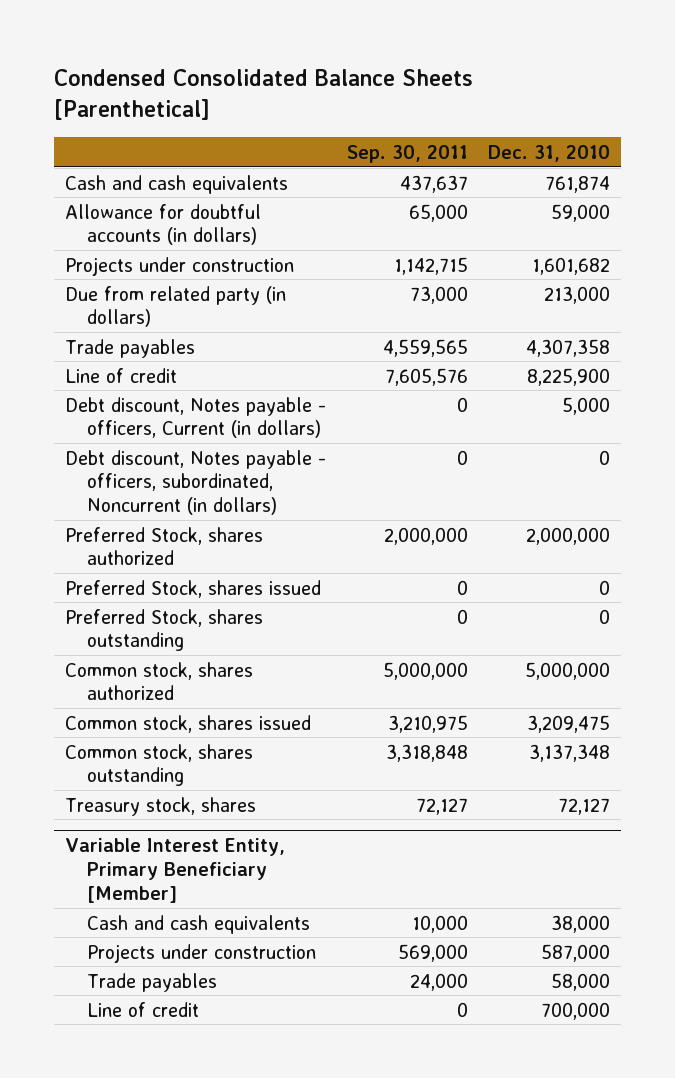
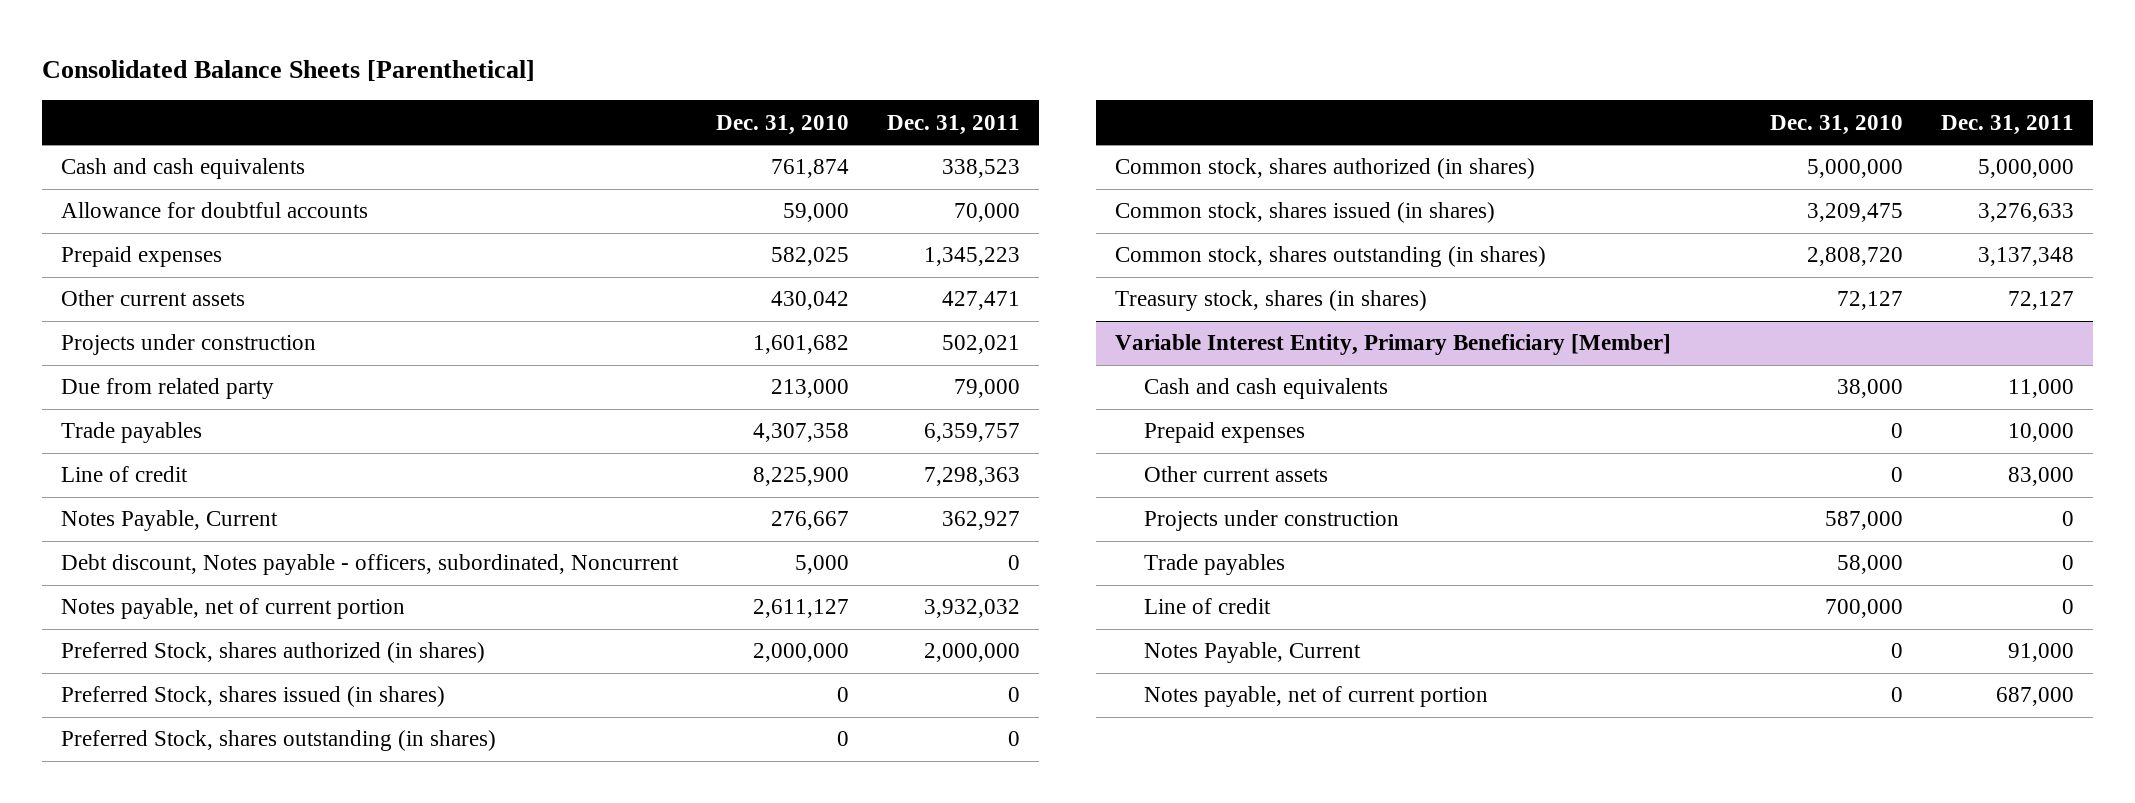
- Condensed Consolidated Balance Sheets [Parenthetical]
+ Consolidated Balance Sheets [Parenthetical]
- | Sep. 30, 2011 | Dec. 31, 2010
+ | Dec. 31, 2010 | Dec. 31, 2011
- Allowance for doubtful accounts (in dollars) | 65,000 | 59,000
+ Allowance for doubtful accounts | 59,000 | 70,000
+ Prepaid expenses | 582,025 | 1,345,223
+ Other current assets | 430,042 | 427,471
- Due from related party (in dollars) | 73,000 | 213,000
+ Due from related party | 213,000 | 79,000
- Debt discount, Notes payable - officers, Current (in dollars) | 0 | 5,000
- Debt discount, Notes payable - officers, subordinated, Noncurrent (in dollars) | 0 | 0
- Preferred Stock, shares authorized | 2,000,000 | 2,000,000
- Preferred Stock, shares issued | 0 | 0
- Preferred Stock, shares outstanding | 0 | 0
- Common stock, shares authorized | 5,000,000 | 5,000,000
- Common stock, shares issued | 3,210,975 | 3,209,475
- Common stock, shares outstanding | 3,318,848 | 3,137,348
- Treasury stock, shares | 72,127 | 72,127
+ Notes Payable, Current | 276,667 | 362,927
+ Debt discount, Notes payable - officers, subordinated, Noncurrent | 5,000 | 0
+ Notes payable, net of current portion | 2,611,127 | 3,932,032
+ Preferred Stock, shares authorized (in shares) | 2,000,000 | 2,000,000
+ Preferred Stock, shares issued (in shares) | 0 | 0
+ Preferred Stock, shares outstanding (in shares) | 0 | 0
+ Common stock, shares authorized (in shares) | 5,000,000 | 5,000,000
+ Common stock, shares issued (in shares) | 3,209,475 | 3,276,633
+ Common stock, shares outstanding (in shares) | 2,808,720 | 3,137,348
+ Treasury stock, shares (in shares) | 72,127 | 72,127
@ Variable Interest Entity, Primary Beneficiary [Member]
+ Prepaid expenses | 0 | 10,000
+ Other current assets | 0 | 83,000
+ Notes Payable, Current | 0 | 91,000
+ Notes payable, net of current portion | 0 | 687,000

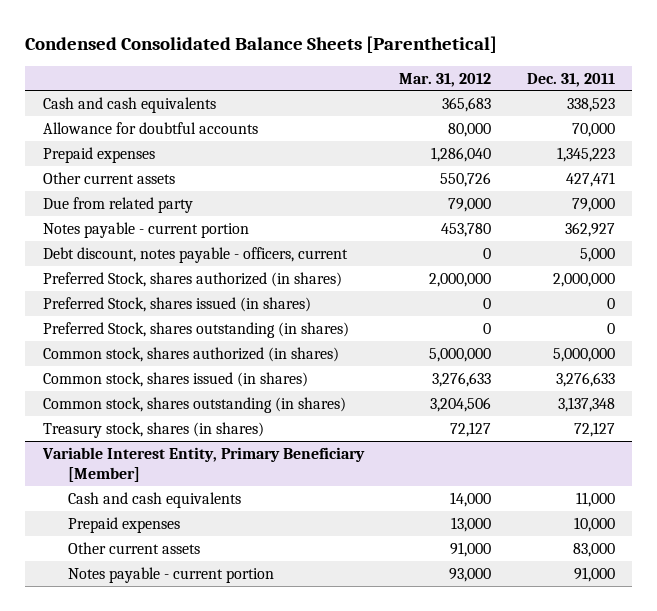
- Consolidated Balance Sheets [Parenthetical]
+ Condensed Consolidated Balance Sheets [Parenthetical]
- | Dec. 31, 2010 | Dec. 31, 2011
+ | Mar. 31, 2012 | Dec. 31, 2011
- Projects under construction | 1,601,682 | 502,021
- Trade payables | 4,307,358 | 6,359,757
- Line of credit | 8,225,900 | 7,298,363
- Notes Payable, Current | 276,667 | 362,927
- Debt discount, Notes payable - officers, subordinated, Noncurrent | 5,000 | 0
- Notes payable, net of current portion | 2,611,127 | 3,932,032
+ Notes payable - current portion | 453,780 | 362,927
+ Debt discount, notes payable - officers, current | 0 | 5,000
@ Variable Interest Entity, Primary Beneficiary [Member]
- Projects under construction | 587,000 | 0
- Trade payables | 58,000 | 0
- Line of credit | 700,000 | 0
- Notes Payable, Current | 0 | 91,000
- Notes payable, net of current portion | 0 | 687,000
+ Notes payable - current portion | 93,000 | 91,000

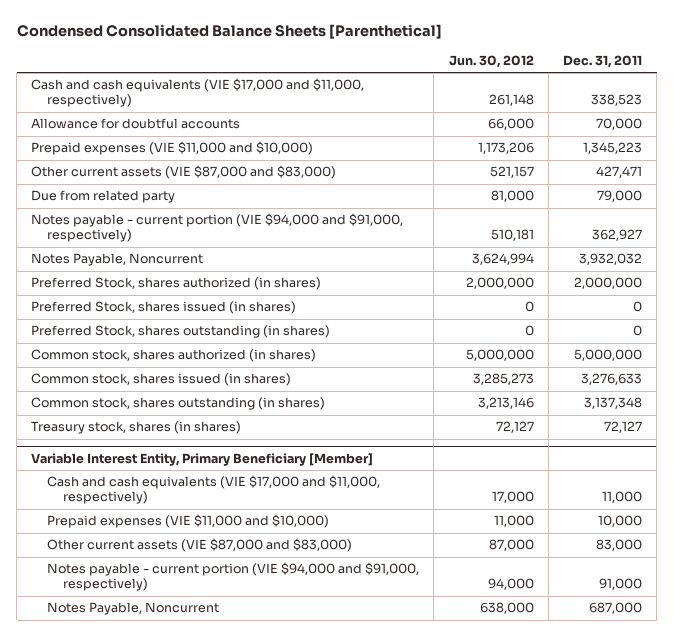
- | Mar. 31, 2012 | Dec. 31, 2011
+ | Jun. 30, 2012 | Dec. 31, 2011
- Cash and cash equivalents | 365,683 | 338,523
+ Cash and cash equivalents (VIE $17,000 and $11,000, respectively) | 261,148 | 338,523
- Prepaid expenses | 1,286,040 | 1,345,223
- Other current assets | 550,726 | 427,471
+ Prepaid expenses (VIE $11,000 and $10,000) | 1,173,206 | 1,345,223
+ Other current assets (VIE $87,000 and $83,000) | 521,157 | 427,471
- Notes payable - current portion | 453,780 | 362,927
- Debt discount, notes payable - officers, current | 0 | 5,000
+ Notes payable - current portion (VIE $94,000 and $91,000, respectively) | 510,181 | 362,927
+ Notes Payable, Noncurrent | 3,624,994 | 3,932,032
@ Variable Interest Entity, Primary Beneficiary [Member]
- Cash and cash equivalents | 14,000 | 11,000
- Prepaid expenses | 13,000 | 10,000
- Other current assets | 91,000 | 83,000
- Notes payable - current portion | 93,000 | 91,000
+ Cash and cash equivalents (VIE $17,000 and $11,000, respectively) | 17,000 | 11,000
+ Prepaid expenses (VIE $11,000 and $10,000) | 11,000 | 10,000
+ Other current assets (VIE $87,000 and $83,000) | 87,000 | 83,000
+ Notes payable - current portion (VIE $94,000 and $91,000, respectively) | 94,000 | 91,000
+ Notes Payable, Noncurrent | 638,000 | 687,000

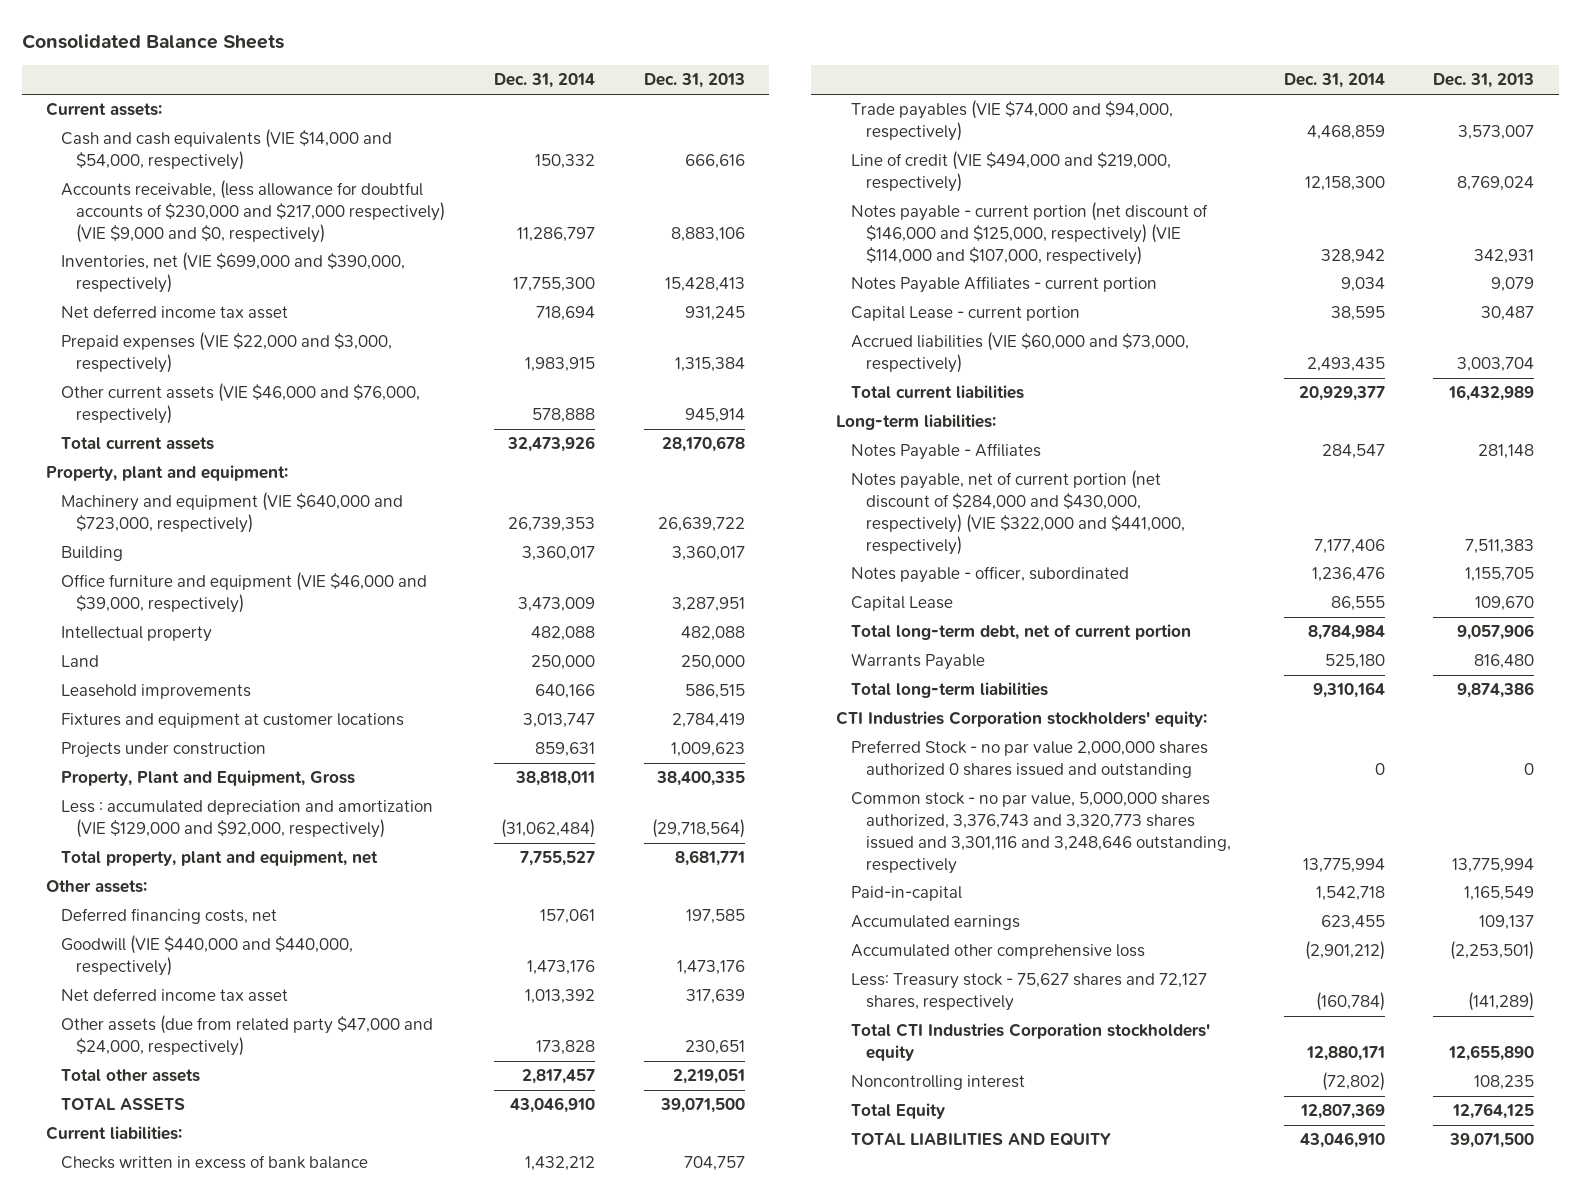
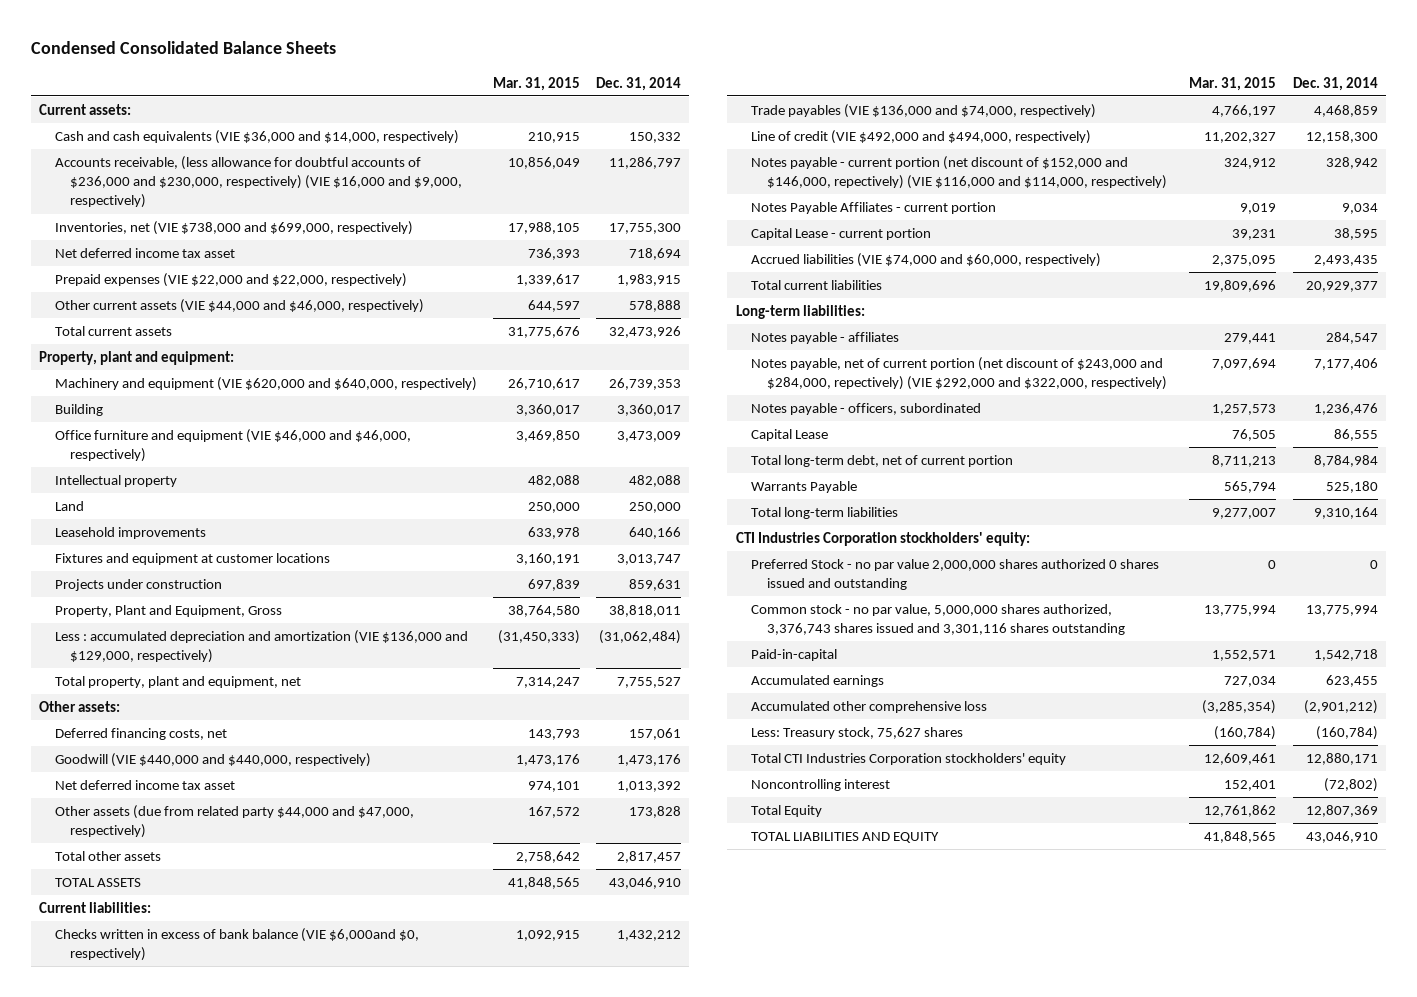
- Consolidated Balance Sheets
+ Condensed Consolidated Balance Sheets
- | Dec. 31, 2014 | Dec. 31, 2013
+ | Mar. 31, 2015 | Dec. 31, 2014
- Cash and cash equivalents (VIE $14,000 and $54,000, respectively) | 150,332 | 666,616
- Accounts receivable, (less allowance for doubtful accounts of $230,000 and $217,000 respectively) (VIE $9,000 and $0, respectively) | 11,286,797 | 8,883,106
- Inventories, net (VIE $699,000 and $390,000, respectively) | 17,755,300 | 15,428,413
+ Cash and cash equivalents (VIE $36,000 and $14,000, respectively) | 210,915 | 150,332
+ Accounts receivable, (less allowance for doubtful accounts of $236,000 and $230,000, respectively) (VIE $16,000 and $9,000, respectively) | 10,856,049 | 11,286,797
+ Inventories, net (VIE $738,000 and $699,000, respectively) | 17,988,105 | 17,755,300
- Prepaid expenses (VIE $22,000 and $3,000, respectively) | 1,983,915 | 1,315,384
- Other current assets (VIE $46,000 and $76,000, respectively) | 578,888 | 945,914
+ Prepaid expenses (VIE $22,000 and $22,000, respectively) | 1,339,617 | 1,983,915
+ Other current assets (VIE $44,000 and $46,000, respectively) | 644,597 | 578,888
- Machinery and equipment (VIE $640,000 and $723,000, respectively) | 26,739,353 | 26,639,722
+ Machinery and equipment (VIE $620,000 and $640,000, respectively) | 26,710,617 | 26,739,353
- Office furniture and equipment (VIE $46,000 and $39,000, respectively) | 3,473,009 | 3,287,951
+ Office furniture and equipment (VIE $46,000 and $46,000, respectively) | 3,469,850 | 3,473,009
- Less : accumulated depreciation and amortization (VIE $129,000 and $92,000, respectively) | (31,062,484) | (29,718,564)
+ Less : accumulated depreciation and amortization (VIE $136,000 and $129,000, respectively) | (31,450,333) | (31,062,484)
- Other assets (due from related party $47,000 and $24,000, respectively) | 173,828 | 230,651
+ Other assets (due from related party $44,000 and $47,000, respectively) | 167,572 | 173,828
- Checks written in excess of bank balance | 1,432,212 | 704,757
- Trade payables (VIE $74,000 and $94,000, respectively) | 4,468,859 | 3,573,007
- Line of credit (VIE $494,000 and $219,000, respectively) | 12,158,300 | 8,769,024
- Notes payable - current portion (net discount of $146,000 and $125,000, respectively) (VIE $114,000 and $107,000, respectively) | 328,942 | 342,931
+ Checks written in excess of bank balance (VIE $6,000and $0, respectively) | 1,092,915 | 1,432,212
+ Trade payables (VIE $136,000 and $74,000, respectively) | 4,766,197 | 4,468,859
+ Line of credit (VIE $492,000 and $494,000, respectively) | 11,202,327 | 12,158,300
+ Notes payable - current portion (net discount of $152,000 and $146,000, repectively) (VIE $116,000 and $114,000, respectively) | 324,912 | 328,942
- Accrued liabilities (VIE $60,000 and $73,000, respectively) | 2,493,435 | 3,003,704
+ Accrued liabilities (VIE $74,000 and $60,000, respectively) | 2,375,095 | 2,493,435
- Notes Payable - Affiliates | 284,547 | 281,148
- Notes payable, net of current portion (net discount of $284,000 and $430,000, respectively) (VIE $322,000 and $441,000, respectively) | 7,177,406 | 7,511,383
- Notes payable - officer, subordinated | 1,236,476 | 1,155,705
+ Notes payable - affiliates | 279,441 | 284,547
+ Notes payable, net of current portion (net discount of $243,000 and $284,000, repectively) (VIE $292,000 and $322,000, respectively) | 7,097,694 | 7,177,406
+ Notes payable - officers, subordinated | 1,257,573 | 1,236,476
- Common stock - no par value, 5,000,000 shares authorized, 3,376,743 and 3,320,773 shares issued and 3,301,116 and 3,248,646 outstanding, respectively | 13,775,994 | 13,775,994
+ Common stock - no par value, 5,000,000 shares authorized, 3,376,743 shares issued and 3,301,116 shares outstanding | 13,775,994 | 13,775,994
- Less: Treasury stock - 75,627 shares and 72,127 shares, respectively | (160,784) | (141,289)
+ Less: Treasury stock, 75,627 shares | (160,784) | (160,784)

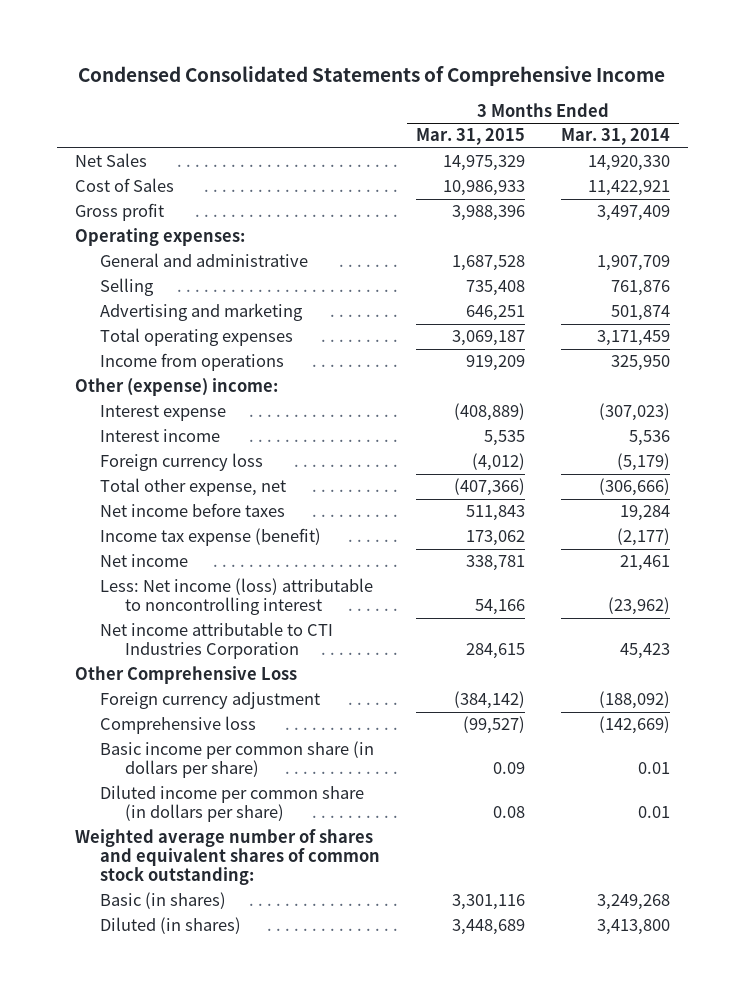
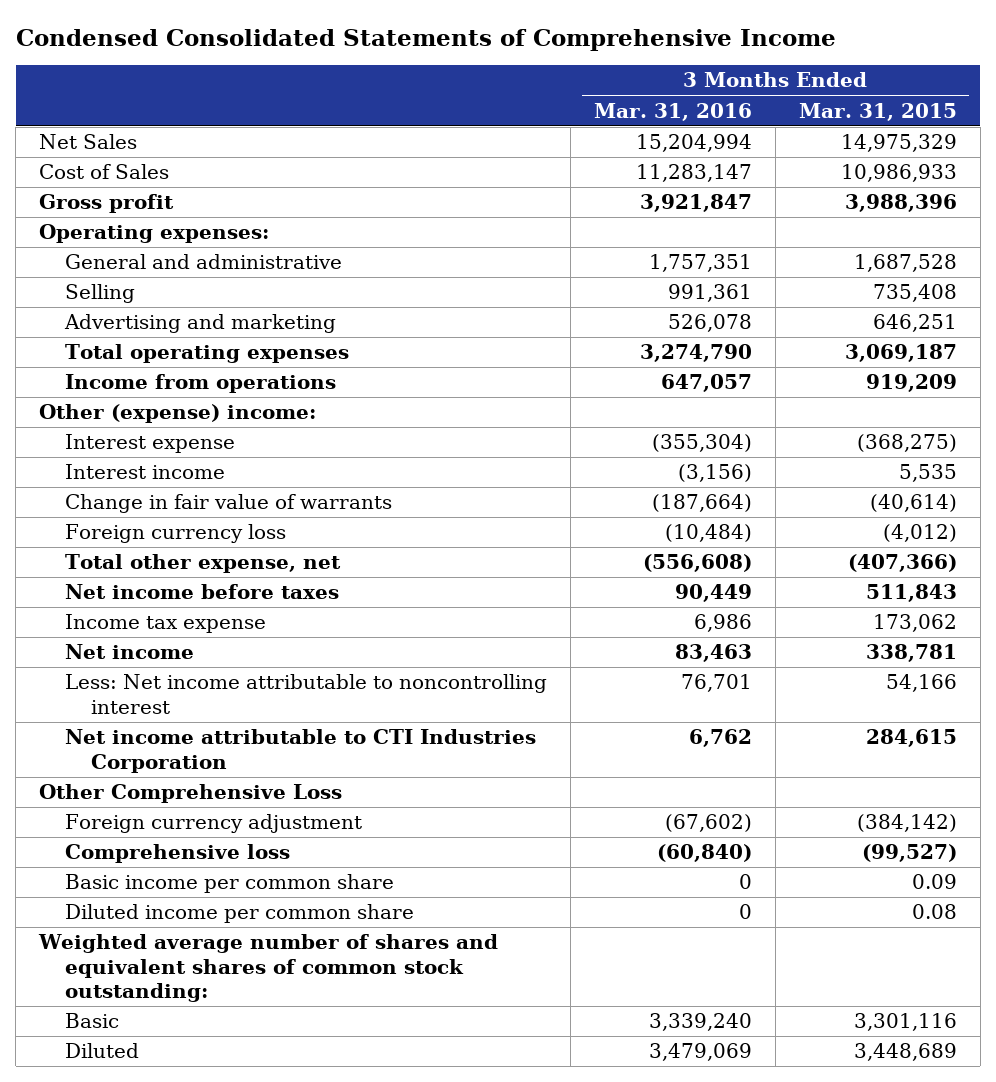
- | 3 Months Ended Mar. 31, 2015 | 3 Months Ended Mar. 31, 2014
+ | 3 Months Ended Mar. 31, 2016 | 3 Months Ended Mar. 31, 2015
- Interest expense | (408,889) | (307,023)
+ Interest expense | (355,304) | (368,275)
+ Change in fair value of warrants | (187,664) | (40,614)
- Income tax expense (benefit) | 173,062 | (2,177)
+ Income tax expense | 6,986 | 173,062
- Less: Net income (loss) attributable to noncontrolling interest | 54,166 | (23,962)
+ Less: Net income attributable to noncontrolling interest | 76,701 | 54,166
- Basic income per common share (in dollars per share) | 0.09 | 0.01
- Diluted income per common share (in dollars per share) | 0.08 | 0.01
+ Basic income per common share | 0 | 0.09
+ Diluted income per common share | 0 | 0.08
- Basic (in shares) | 3,301,116 | 3,249,268
- Diluted (in shares) | 3,448,689 | 3,413,800
+ Basic | 3,339,240 | 3,301,116
+ Diluted | 3,479,069 | 3,448,689

